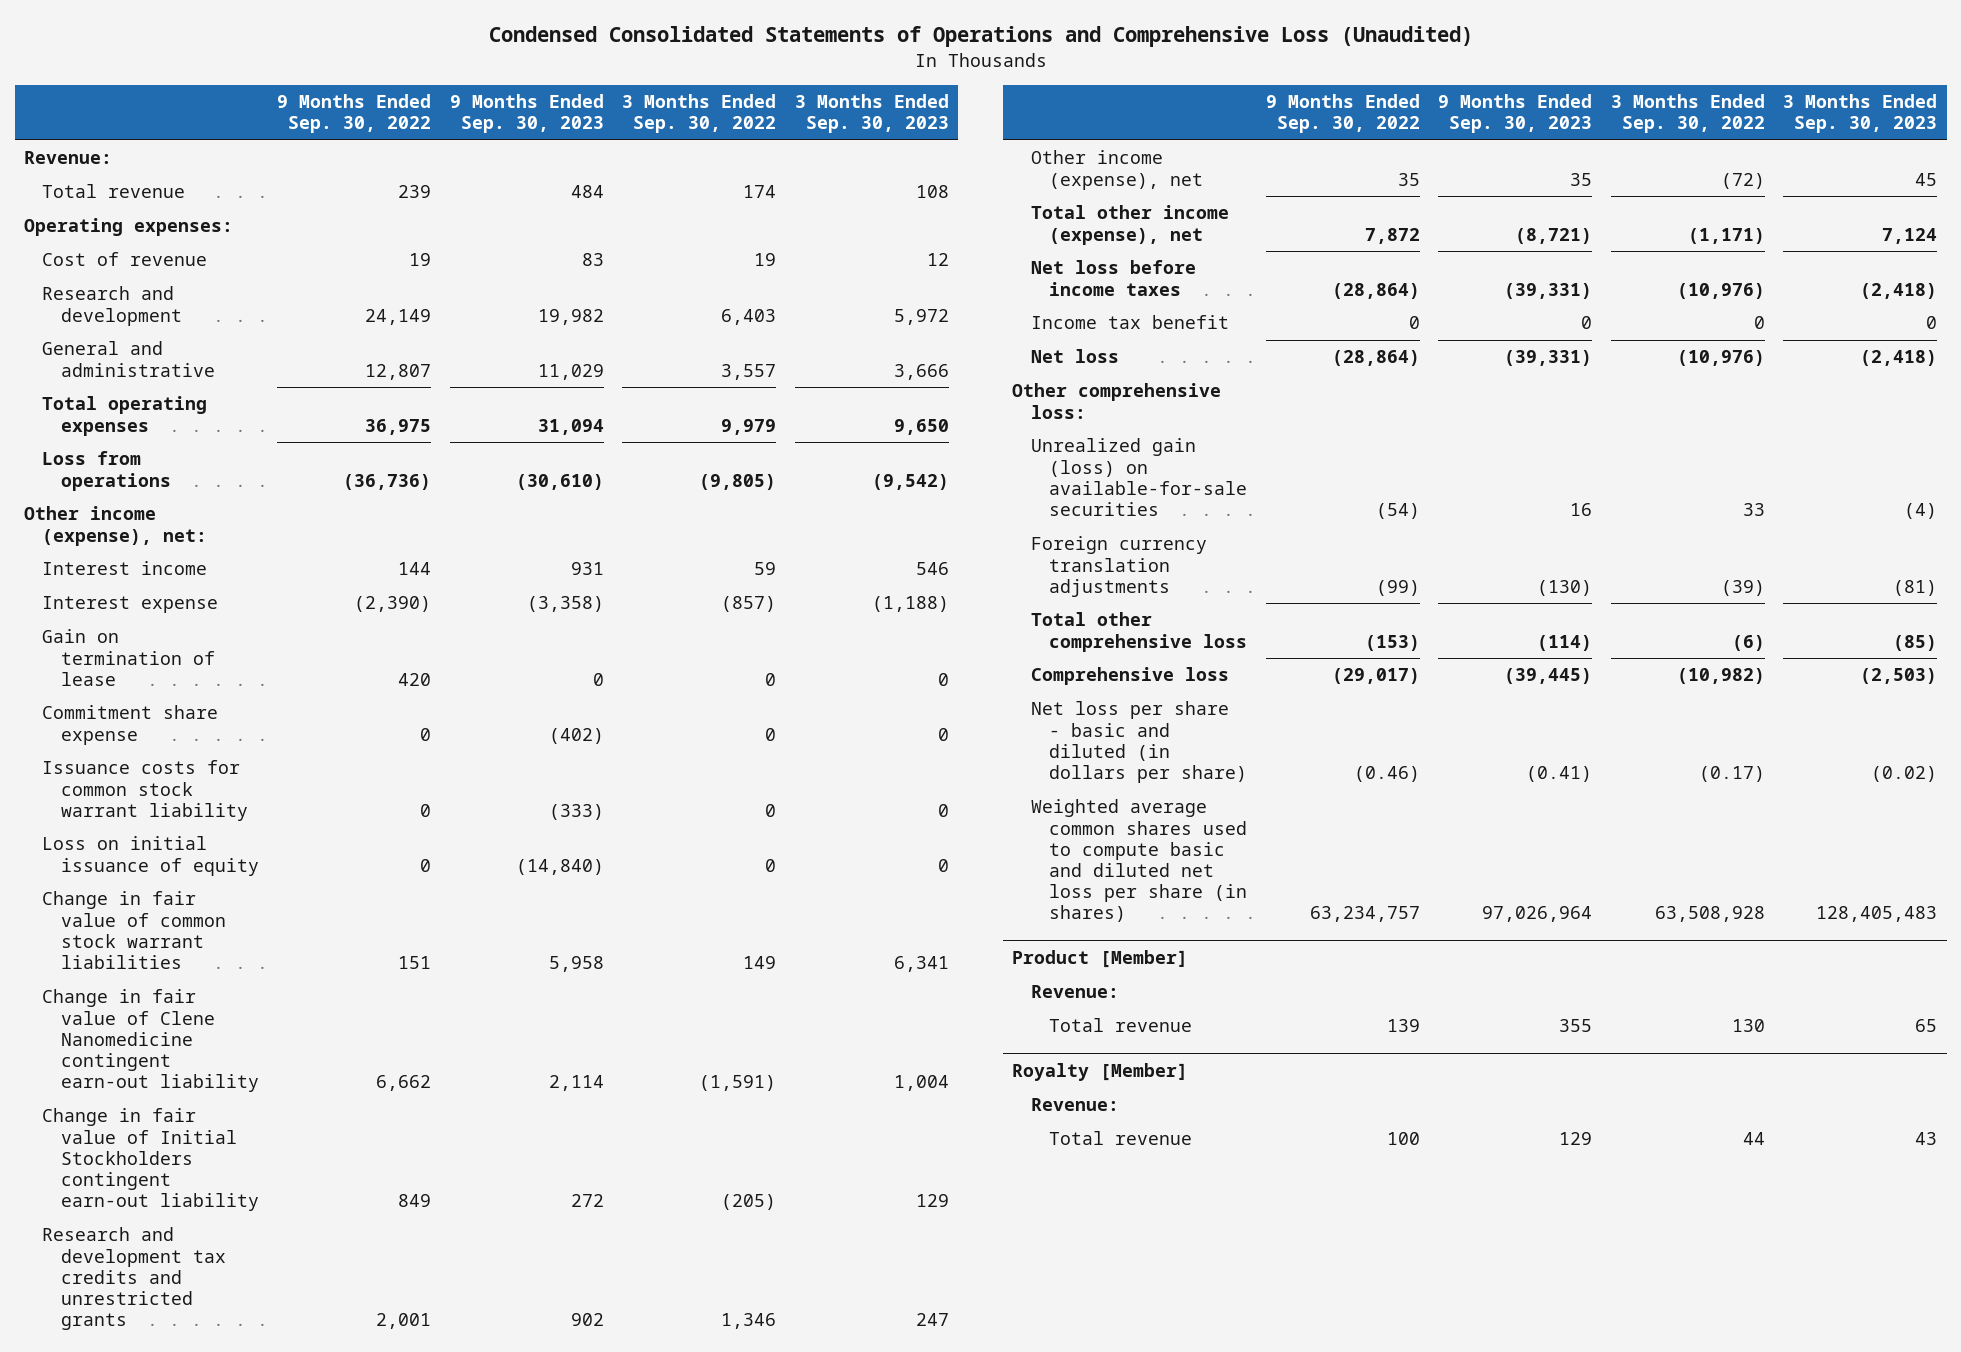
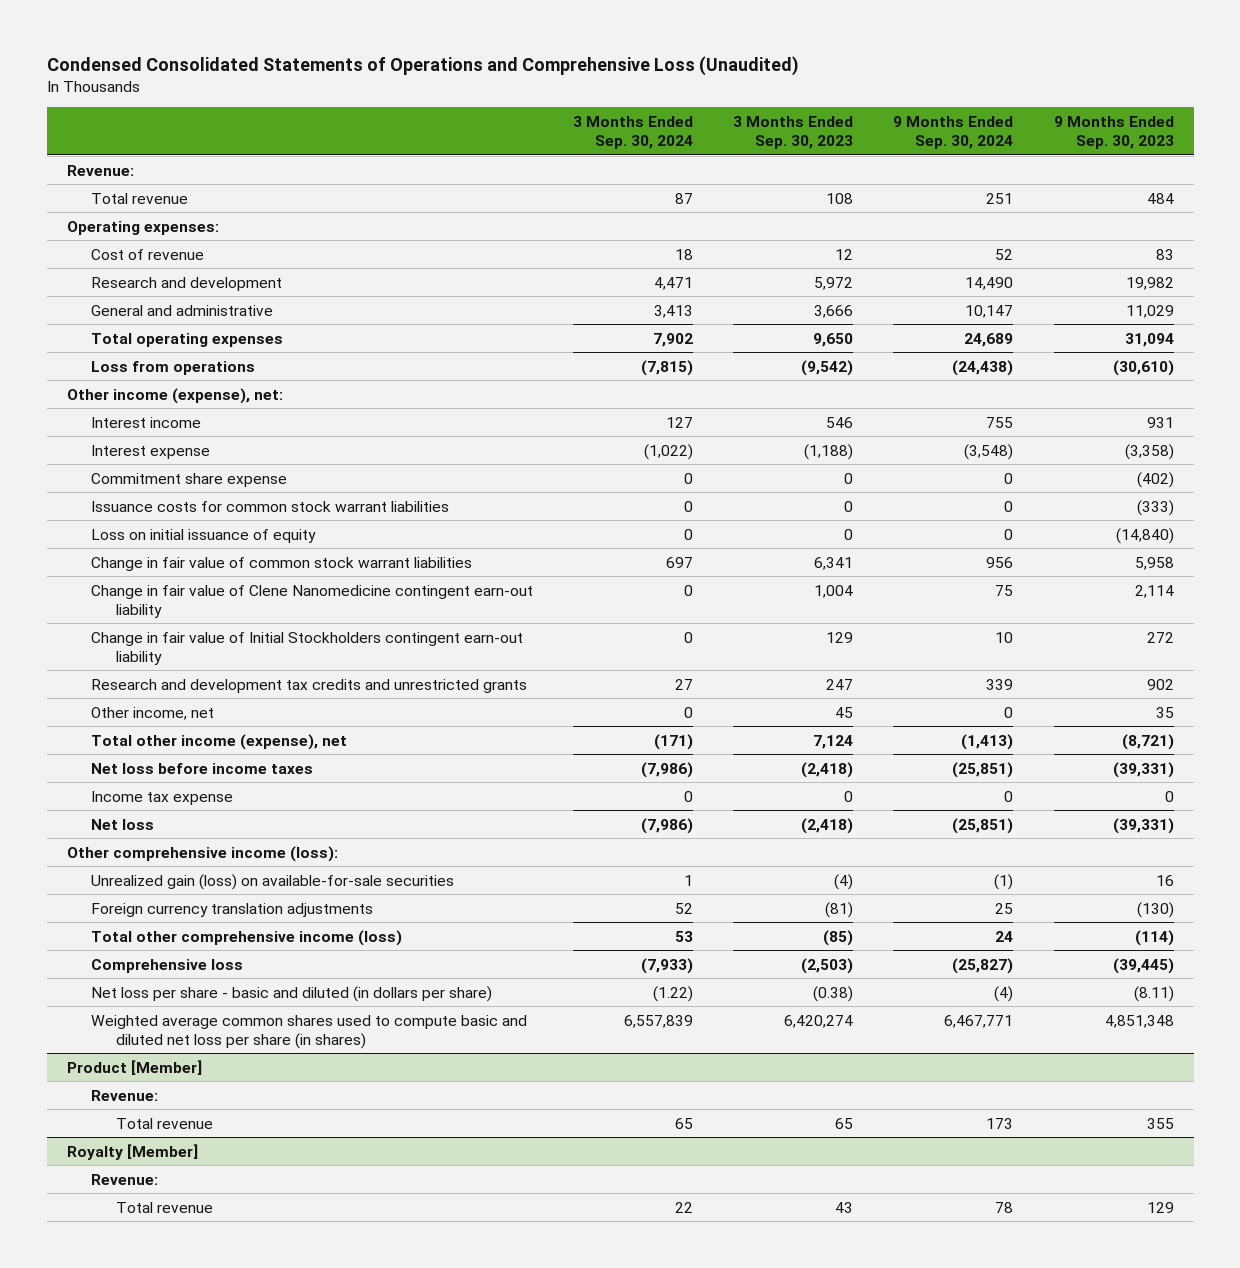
- | 9 Months Ended Sep. 30, 2022 | 9 Months Ended Sep. 30, 2023 | 3 Months Ended Sep. 30, 2022 | 3 Months Ended Sep. 30, 2023
+ | 3 Months Ended Sep. 30, 2024 | 3 Months Ended Sep. 30, 2023 | 9 Months Ended Sep. 30, 2024 | 9 Months Ended Sep. 30, 2023
- Gain on termination of lease | 420 | 0 | 0 | 0
- Issuance costs for common stock warrant liability | 0 | (333) | 0 | 0
+ Issuance costs for common stock warrant liabilities | 0 | 0 | 0 | (333)
- Other income (expense), net | 35 | 35 | (72) | 45
+ Other income, net | 0 | 45 | 0 | 35
- Income tax benefit | 0 | 0 | 0 | 0
+ Income tax expense | 0 | 0 | 0 | 0
- Other comprehensive loss:
+ Other comprehensive income (loss):
- Total other comprehensive loss | (153) | (114) | (6) | (85)
+ Total other comprehensive income (loss) | 53 | (85) | 24 | (114)
- Net loss per share - basic and diluted (in dollars per share) | (0.46) | (0.41) | (0.17) | (0.02)
- Weighted average common shares used to compute basic and diluted net loss per share (in shares) | 63,234,757 | 97,026,964 | 63,508,928 | 128,405,483
+ Net loss per share - basic and diluted (in dollars per share) | (1.22) | (0.38) | (4) | (8.11)
+ Weighted average common shares used to compute basic and diluted net loss per share (in shares) | 6,557,839 | 6,420,274 | 6,467,771 | 4,851,348

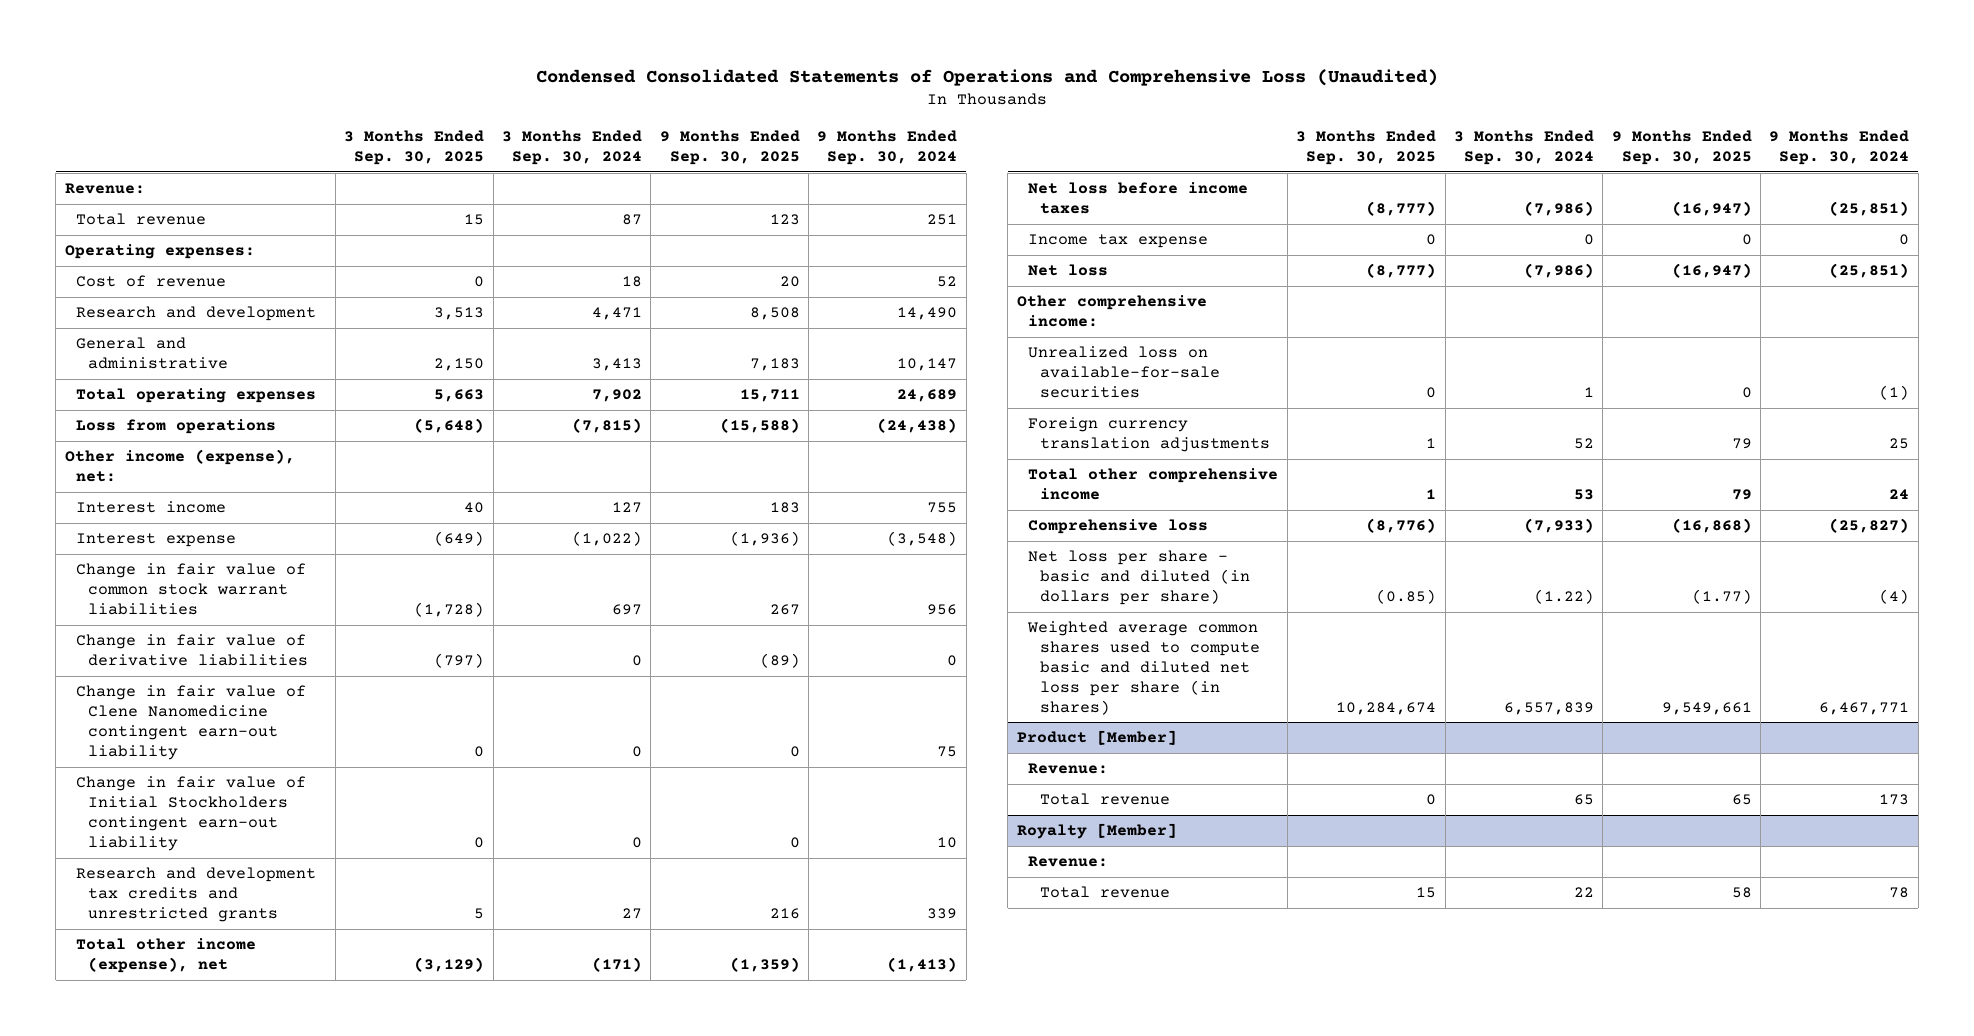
- | 3 Months Ended Sep. 30, 2024 | 3 Months Ended Sep. 30, 2023 | 9 Months Ended Sep. 30, 2024 | 9 Months Ended Sep. 30, 2023
+ | 3 Months Ended Sep. 30, 2025 | 3 Months Ended Sep. 30, 2024 | 9 Months Ended Sep. 30, 2025 | 9 Months Ended Sep. 30, 2024
- Commitment share expense | 0 | 0 | 0 | (402)
- Issuance costs for common stock warrant liabilities | 0 | 0 | 0 | (333)
- Loss on initial issuance of equity | 0 | 0 | 0 | (14,840)
+ Change in fair value of derivative liabilities | (797) | 0 | (89) | 0
- Other income, net | 0 | 45 | 0 | 35
- Other comprehensive income (loss):
- Unrealized gain (loss) on available-for-sale securities | 1 | (4) | (1) | 16
+ Other comprehensive income:
+ Unrealized loss on available-for-sale securities | 0 | 1 | 0 | (1)
- Total other comprehensive income (loss) | 53 | (85) | 24 | (114)
+ Total other comprehensive income | 1 | 53 | 79 | 24

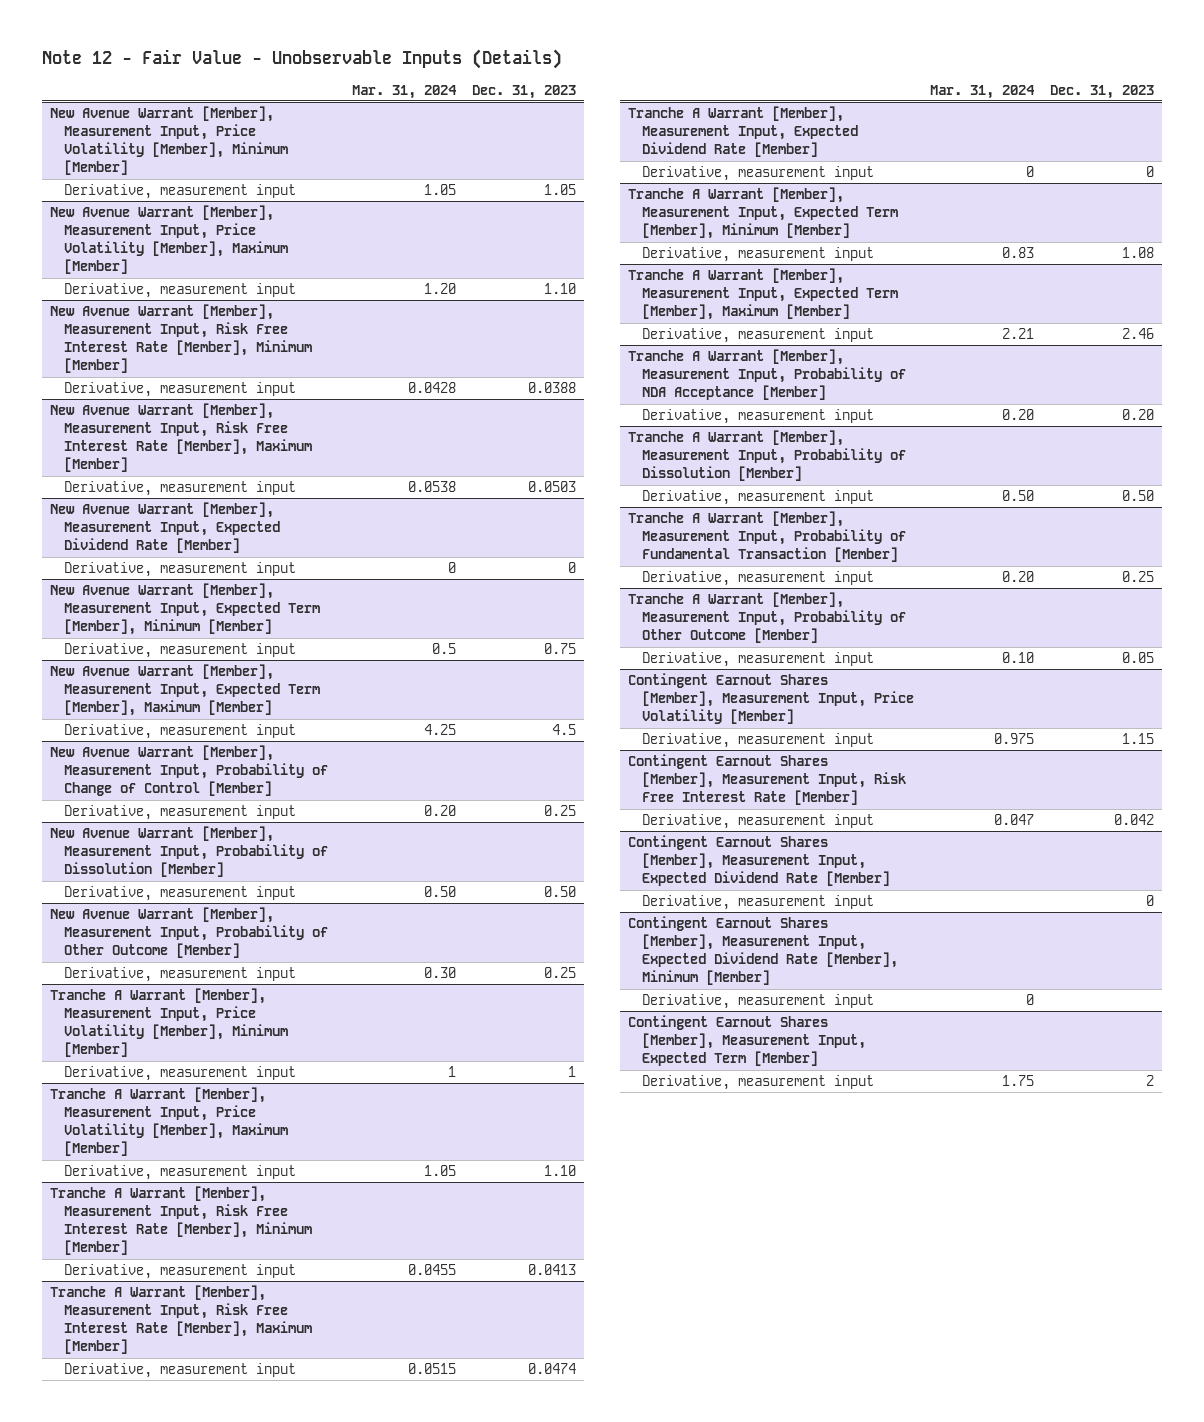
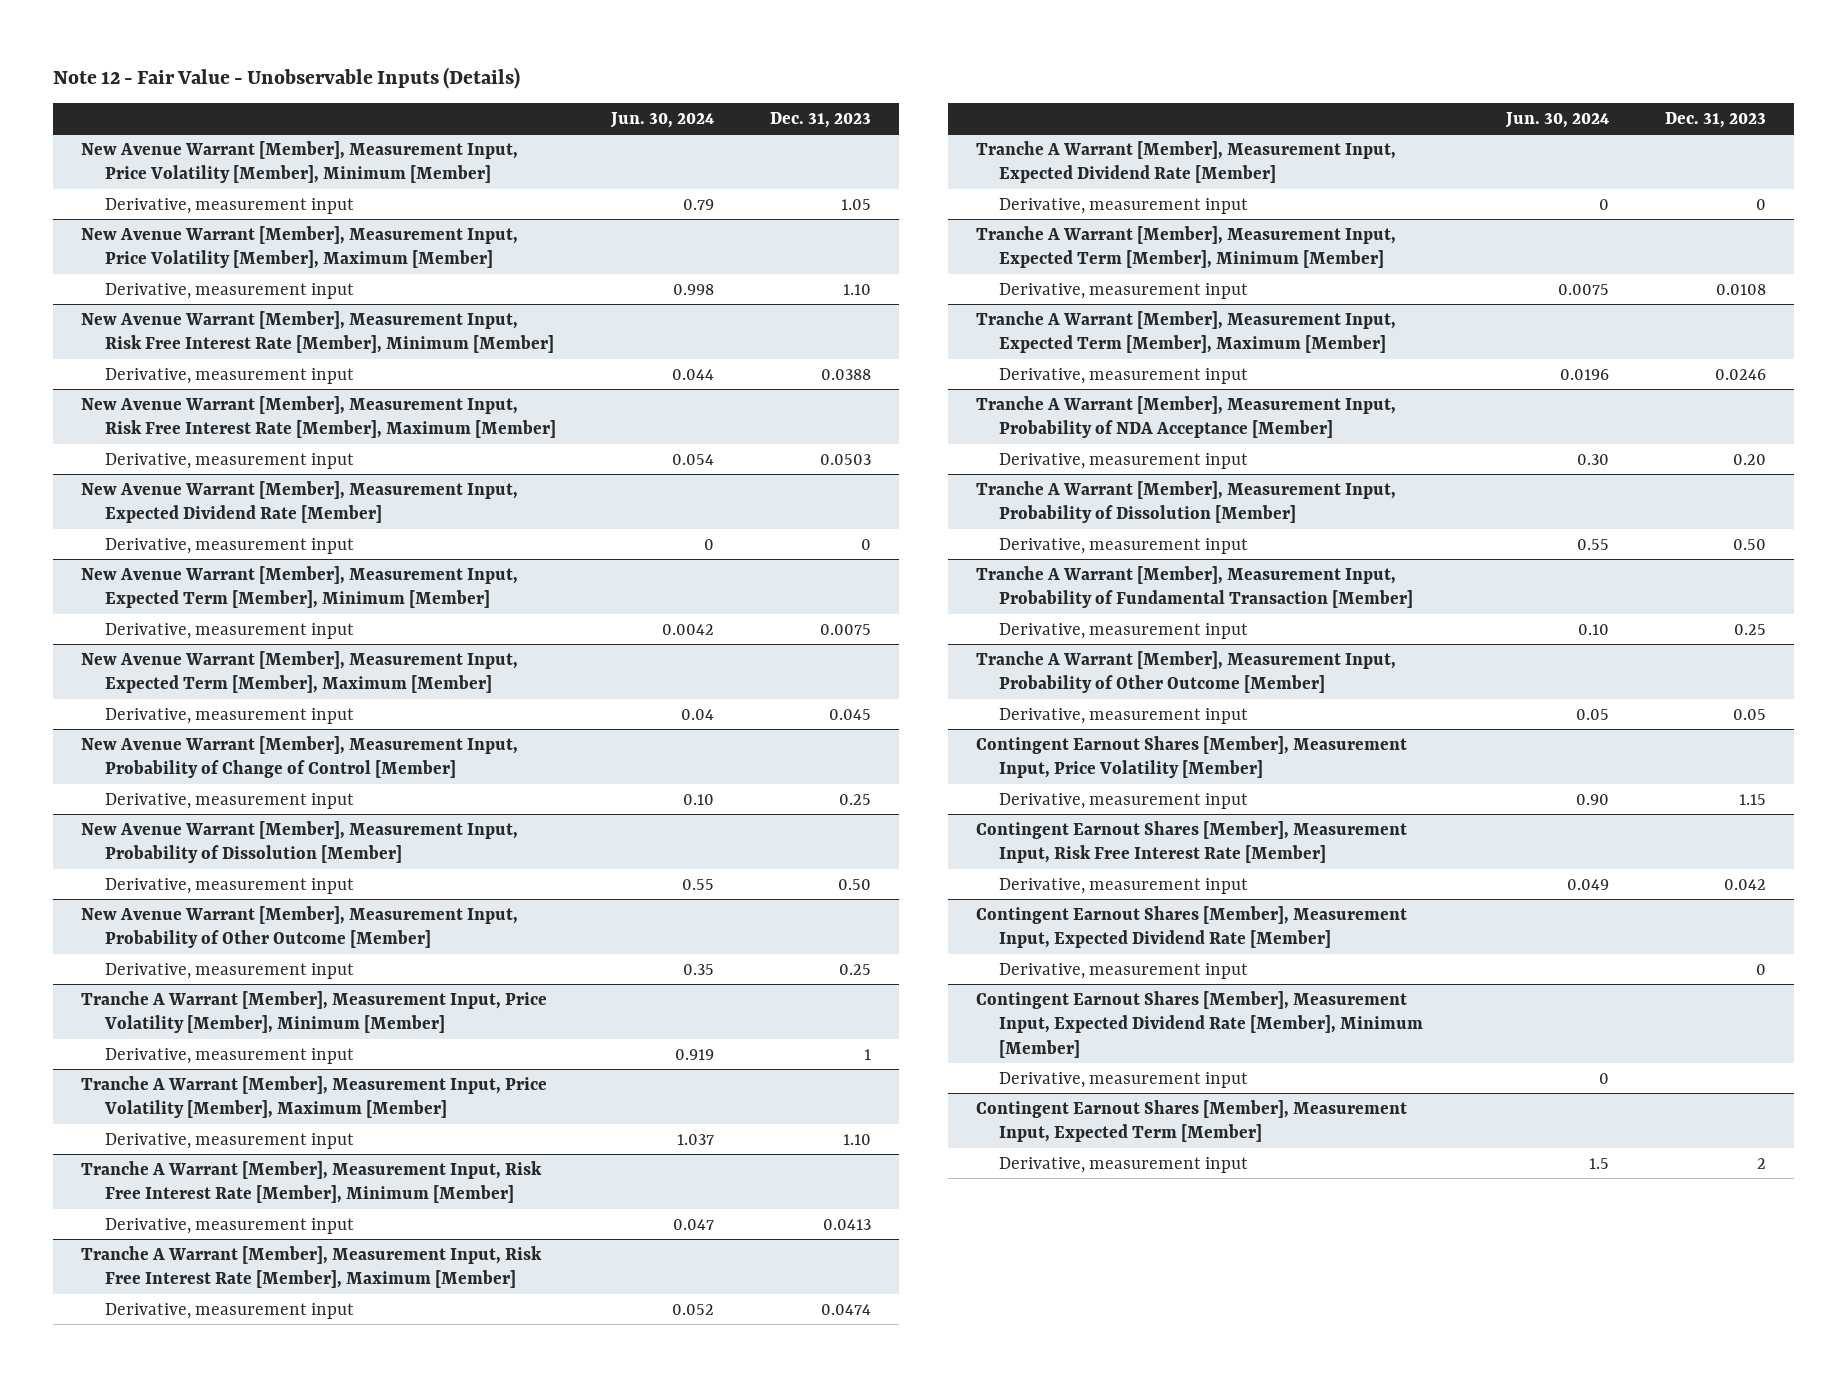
- | Mar. 31, 2024 | Dec. 31, 2023
+ | Jun. 30, 2024 | Dec. 31, 2023
@ New Avenue Warrant [Member], Measurement Input, Expected Term [Member], Minimum [Member]
- Derivative, measurement input | 0.5 | 0.75
+ Derivative, measurement input | 0.0042 | 0.0075
@ New Avenue Warrant [Member], Measurement Input, Expected Term [Member], Maximum [Member]
- Derivative, measurement input | 4.25 | 4.5
+ Derivative, measurement input | 0.04 | 0.045
@ Tranche A Warrant [Member], Measurement Input, Expected Term [Member], Minimum [Member]
- Derivative, measurement input | 0.83 | 1.08
+ Derivative, measurement input | 0.0075 | 0.0108
@ Tranche A Warrant [Member], Measurement Input, Expected Term [Member], Maximum [Member]
- Derivative, measurement input | 2.21 | 2.46
+ Derivative, measurement input | 0.0196 | 0.0246

